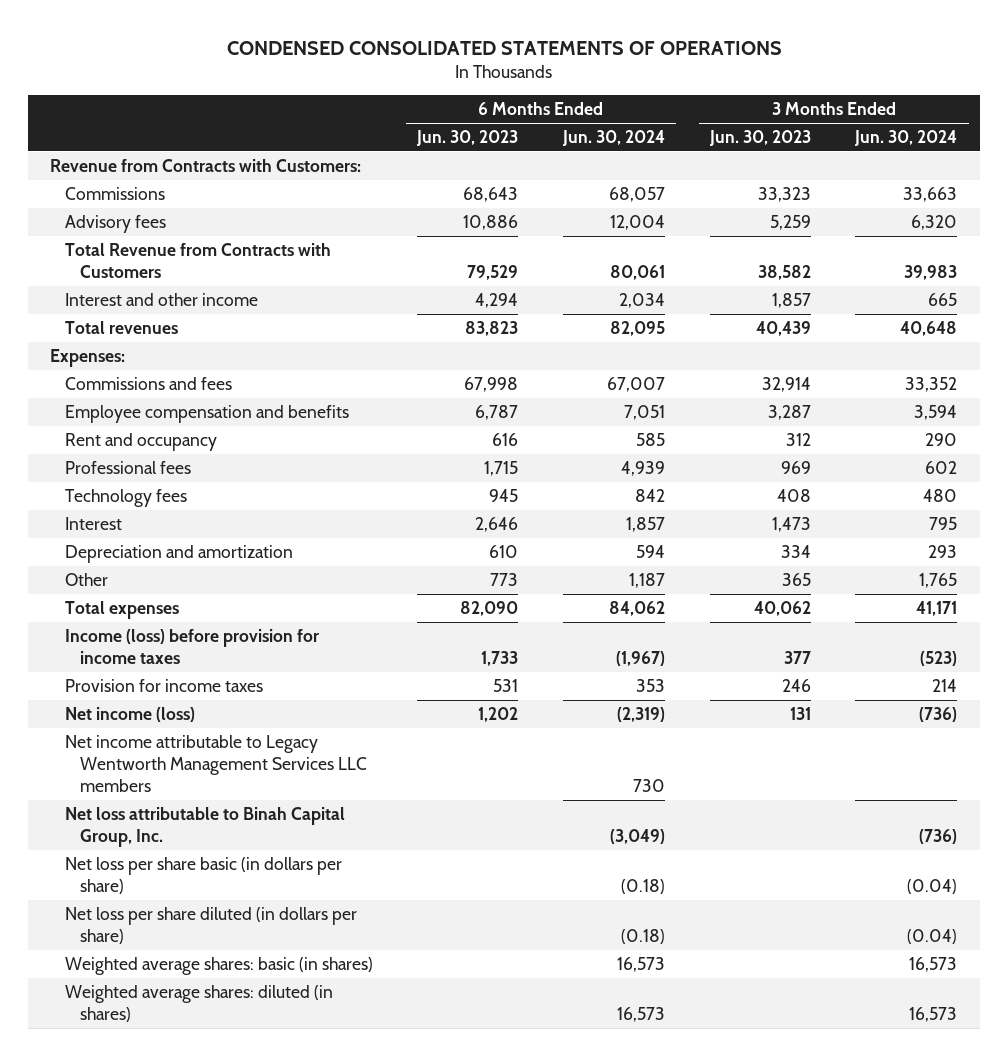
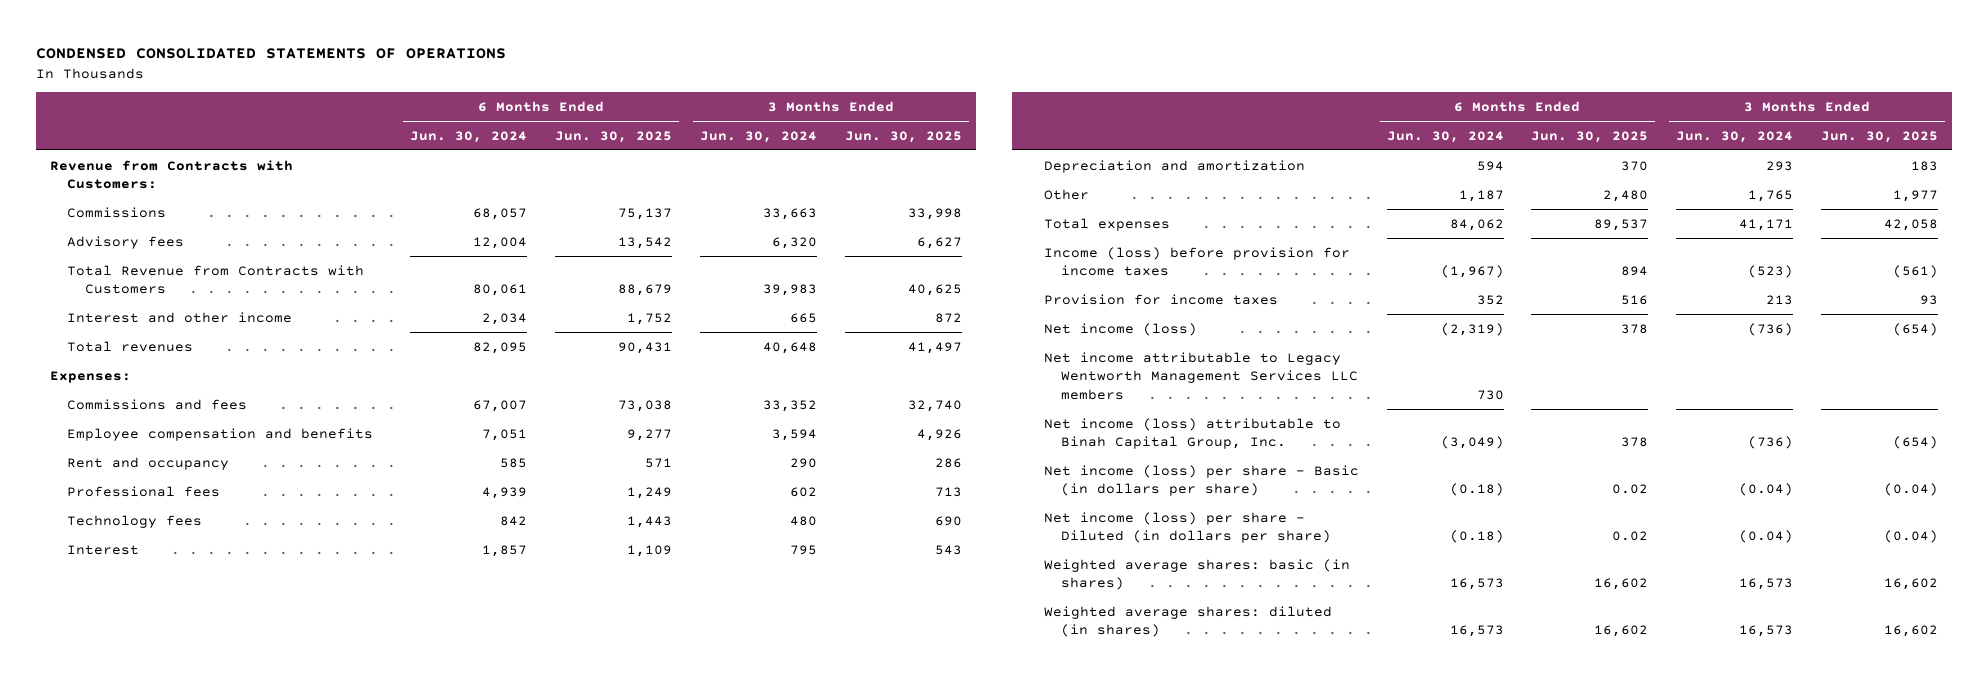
- | 6 Months Ended Jun. 30, 2023 | 6 Months Ended Jun. 30, 2024 | 3 Months Ended Jun. 30, 2023 | 3 Months Ended Jun. 30, 2024
+ | 6 Months Ended Jun. 30, 2024 | 6 Months Ended Jun. 30, 2025 | 3 Months Ended Jun. 30, 2024 | 3 Months Ended Jun. 30, 2025
- Provision for income taxes | 531 | 353 | 246 | 214
+ Provision for income taxes | 352 | 516 | 213 | 93
- Net loss attributable to Binah Capital Group, Inc. | | (3,049) | | (736)
- Net loss per share basic (in dollars per share) | | (0.18) | | (0.04)
- Net loss per share diluted (in dollars per share) | | (0.18) | | (0.04)
+ Net income (loss) attributable to Binah Capital Group, Inc. | (3,049) | 378 | (736) | (654)
+ Net income (loss) per share - Basic (in dollars per share) | (0.18) | 0.02 | (0.04) | (0.04)
+ Net income (loss) per share - Diluted (in dollars per share) | (0.18) | 0.02 | (0.04) | (0.04)

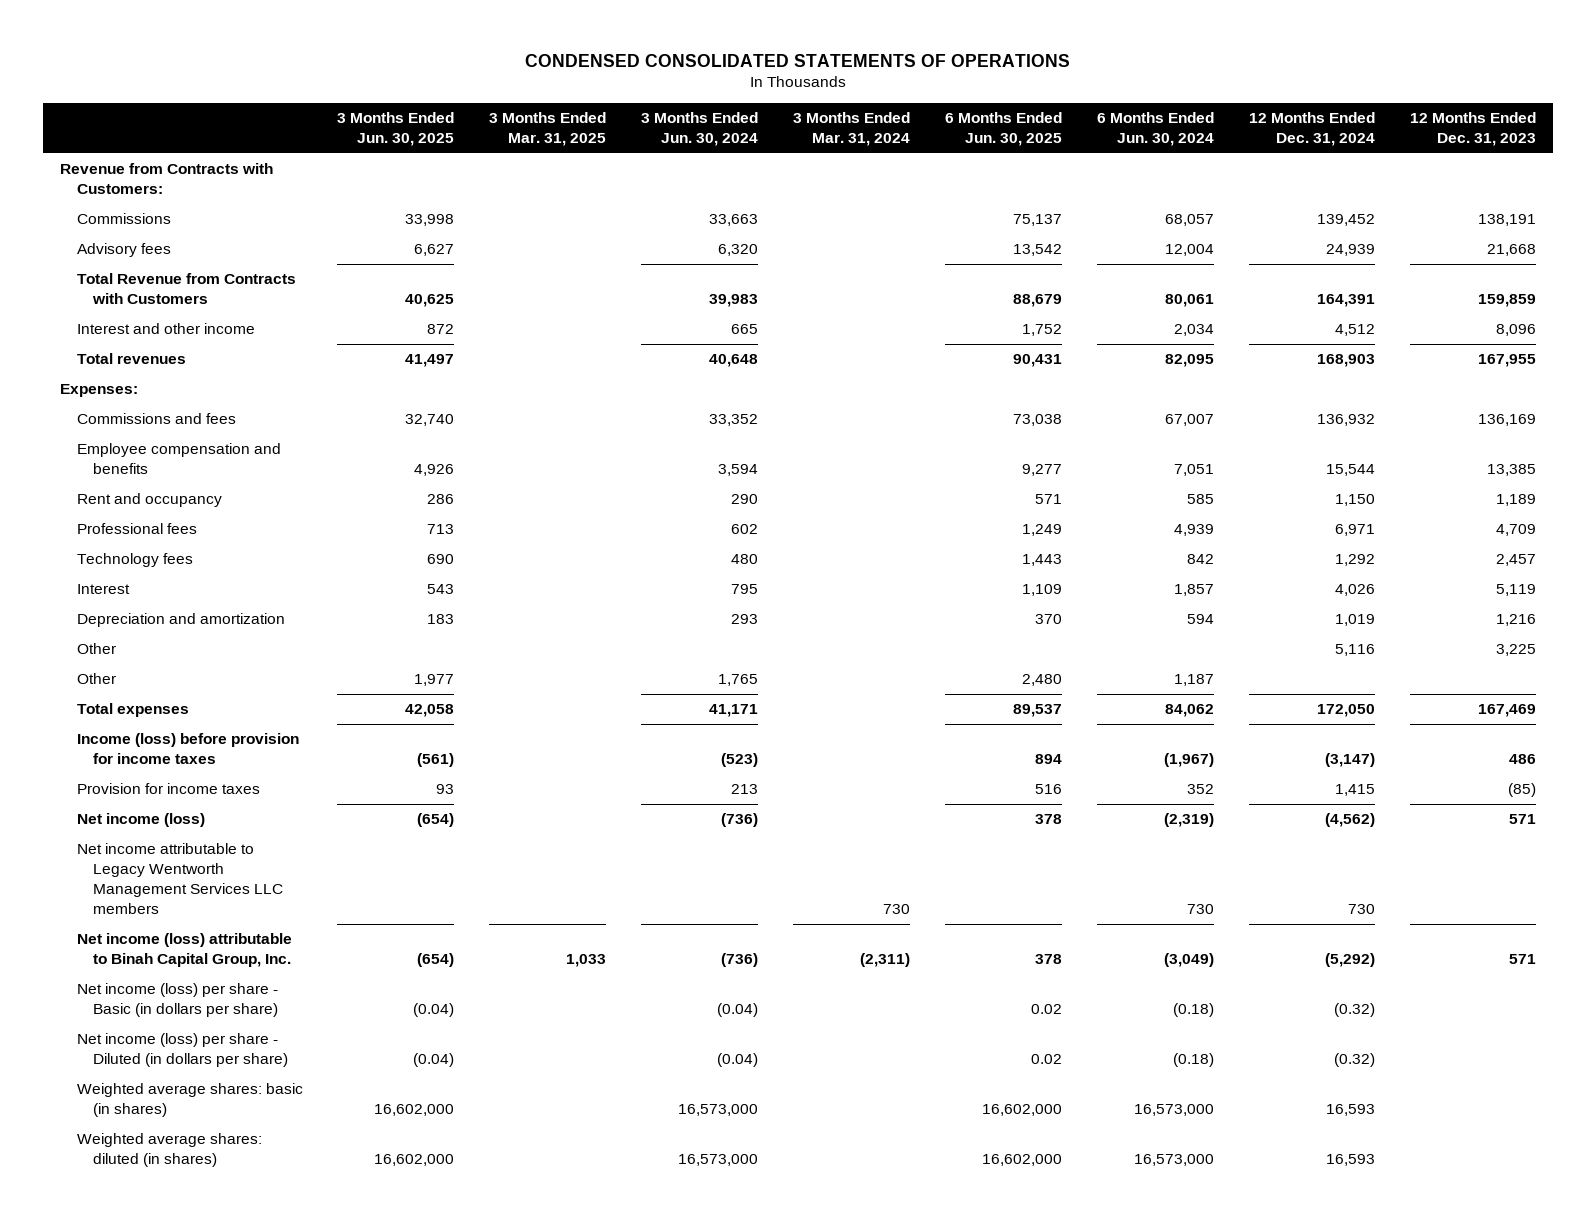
- | 6 Months Ended Jun. 30, 2024 | 6 Months Ended Jun. 30, 2025 | 3 Months Ended Jun. 30, 2024 | 3 Months Ended Jun. 30, 2025
+ | 3 Months Ended Jun. 30, 2025 | 3 Months Ended Mar. 31, 2025 | 3 Months Ended Jun. 30, 2024 | 3 Months Ended Mar. 31, 2024 | 6 Months Ended Jun. 30, 2025 | 6 Months Ended Jun. 30, 2024 | 12 Months Ended Dec. 31, 2024 | 12 Months Ended Dec. 31, 2023
+ Other | | | | | | | 5,116 | 3,225
- Weighted average shares: basic (in shares) | 16,573 | 16,602 | 16,573 | 16,602
- Weighted average shares: diluted (in shares) | 16,573 | 16,602 | 16,573 | 16,602
+ Weighted average shares: basic (in shares) | 16,602,000 | | 16,573,000 | | 16,602,000 | 16,573,000 | 16,593 |
+ Weighted average shares: diluted (in shares) | 16,602,000 | | 16,573,000 | | 16,602,000 | 16,573,000 | 16,593 |

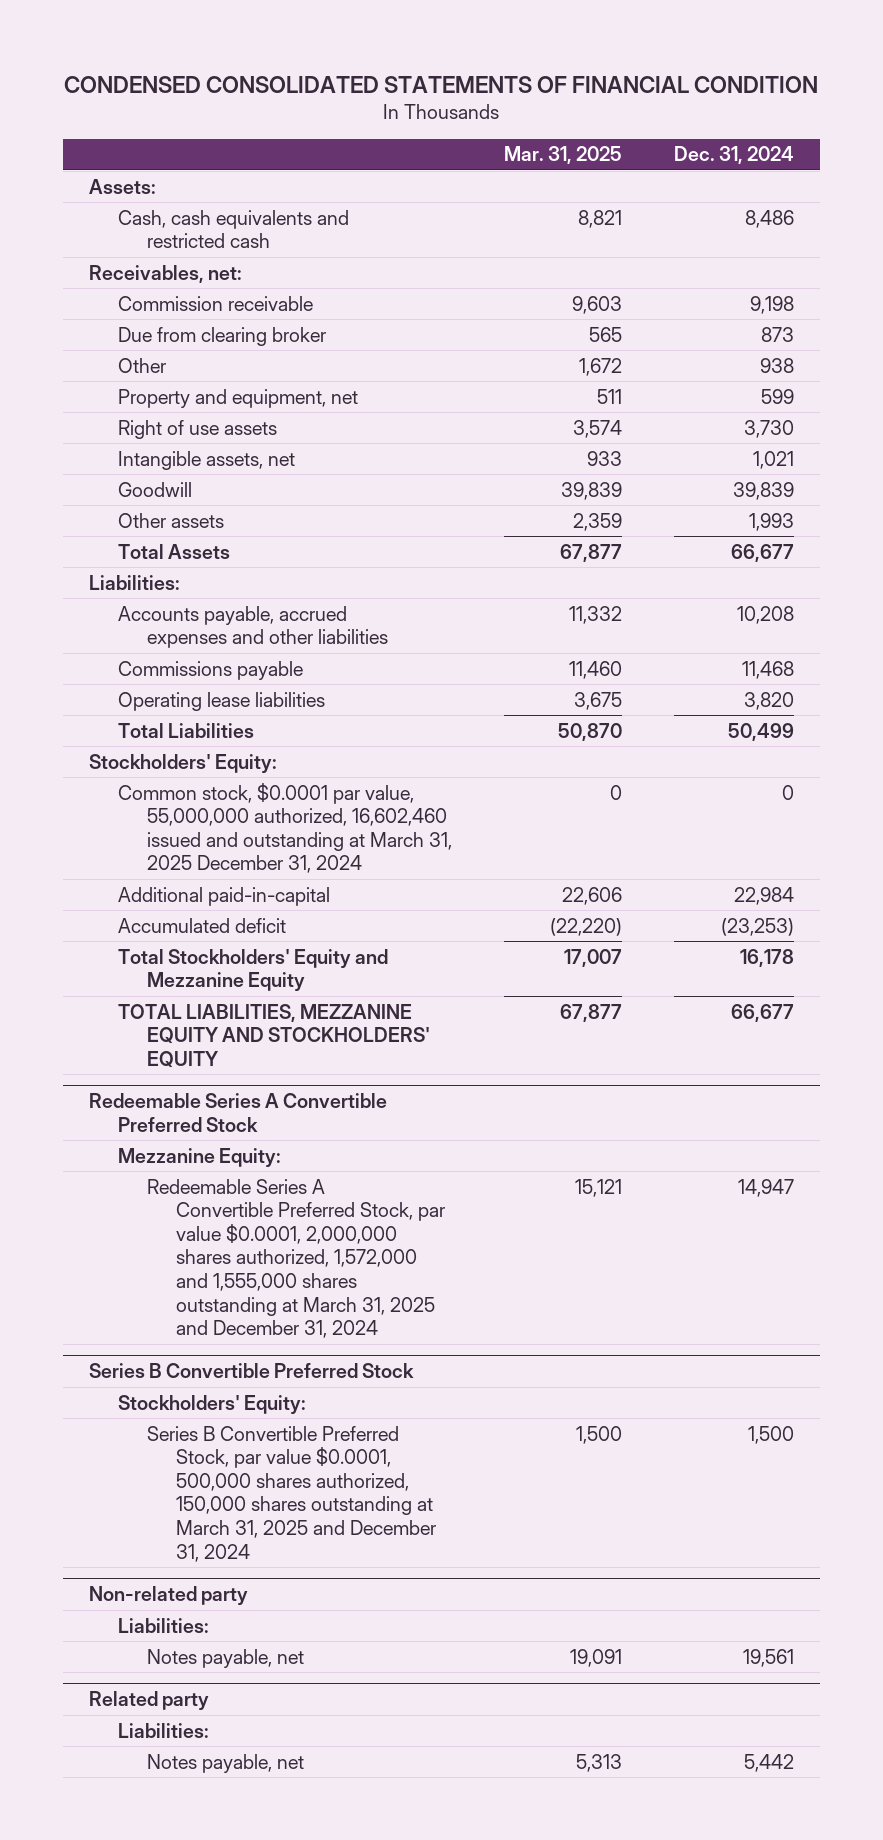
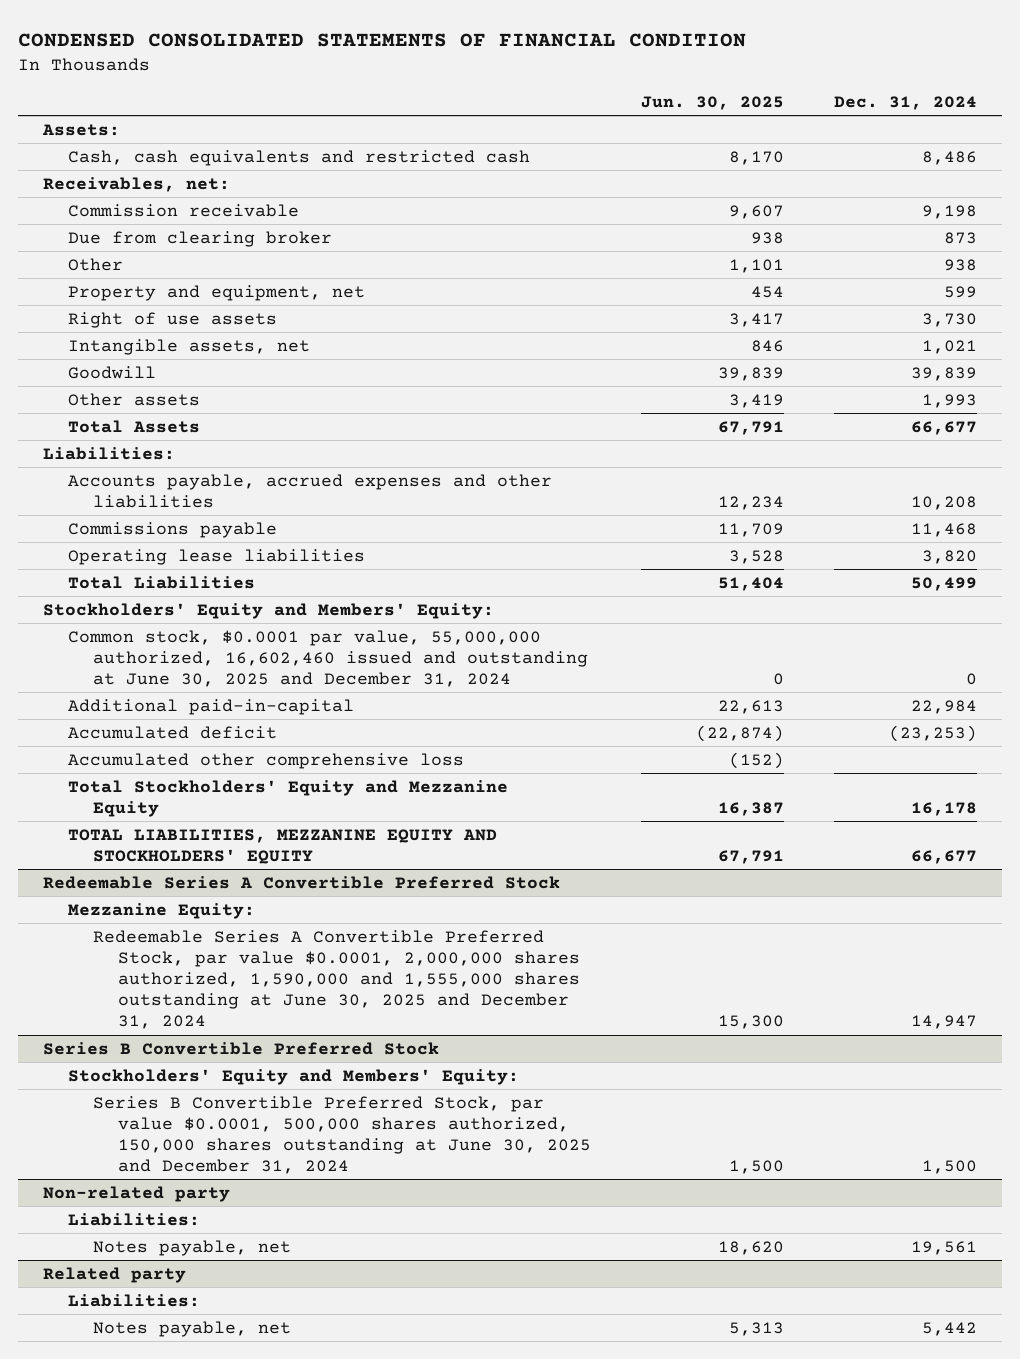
- | Mar. 31, 2025 | Dec. 31, 2024
+ | Jun. 30, 2025 | Dec. 31, 2024
- Stockholders' Equity:
- Common stock, $0.0001 par value, 55,000,000 authorized, 16,602,460 issued and outstanding at March 31, 2025 December 31, 2024 | 0 | 0
+ Stockholders' Equity and Members' Equity:
+ Common stock, $0.0001 par value, 55,000,000 authorized, 16,602,460 issued and outstanding at June 30, 2025 and December 31, 2024 | 0 | 0
+ Accumulated other comprehensive loss | (152) |
@ Redeemable Series A Convertible Preferred Stock
- Redeemable Series A Convertible Preferred Stock, par value $0.0001, 2,000,000 shares authorized, 1,572,000 and 1,555,000 shares outstanding at March 31, 2025 and December 31, 2024 | 15,121 | 14,947
+ Redeemable Series A Convertible Preferred Stock, par value $0.0001, 2,000,000 shares authorized, 1,590,000 and 1,555,000 shares outstanding at June 30, 2025 and December 31, 2024 | 15,300 | 14,947
@ Series B Convertible Preferred Stock
- Stockholders' Equity:
- Series B Convertible Preferred Stock, par value $0.0001, 500,000 shares authorized, 150,000 shares outstanding at March 31, 2025 and December 31, 2024 | 1,500 | 1,500
+ Stockholders' Equity and Members' Equity:
+ Series B Convertible Preferred Stock, par value $0.0001, 500,000 shares authorized, 150,000 shares outstanding at June 30, 2025 and December 31, 2024 | 1,500 | 1,500

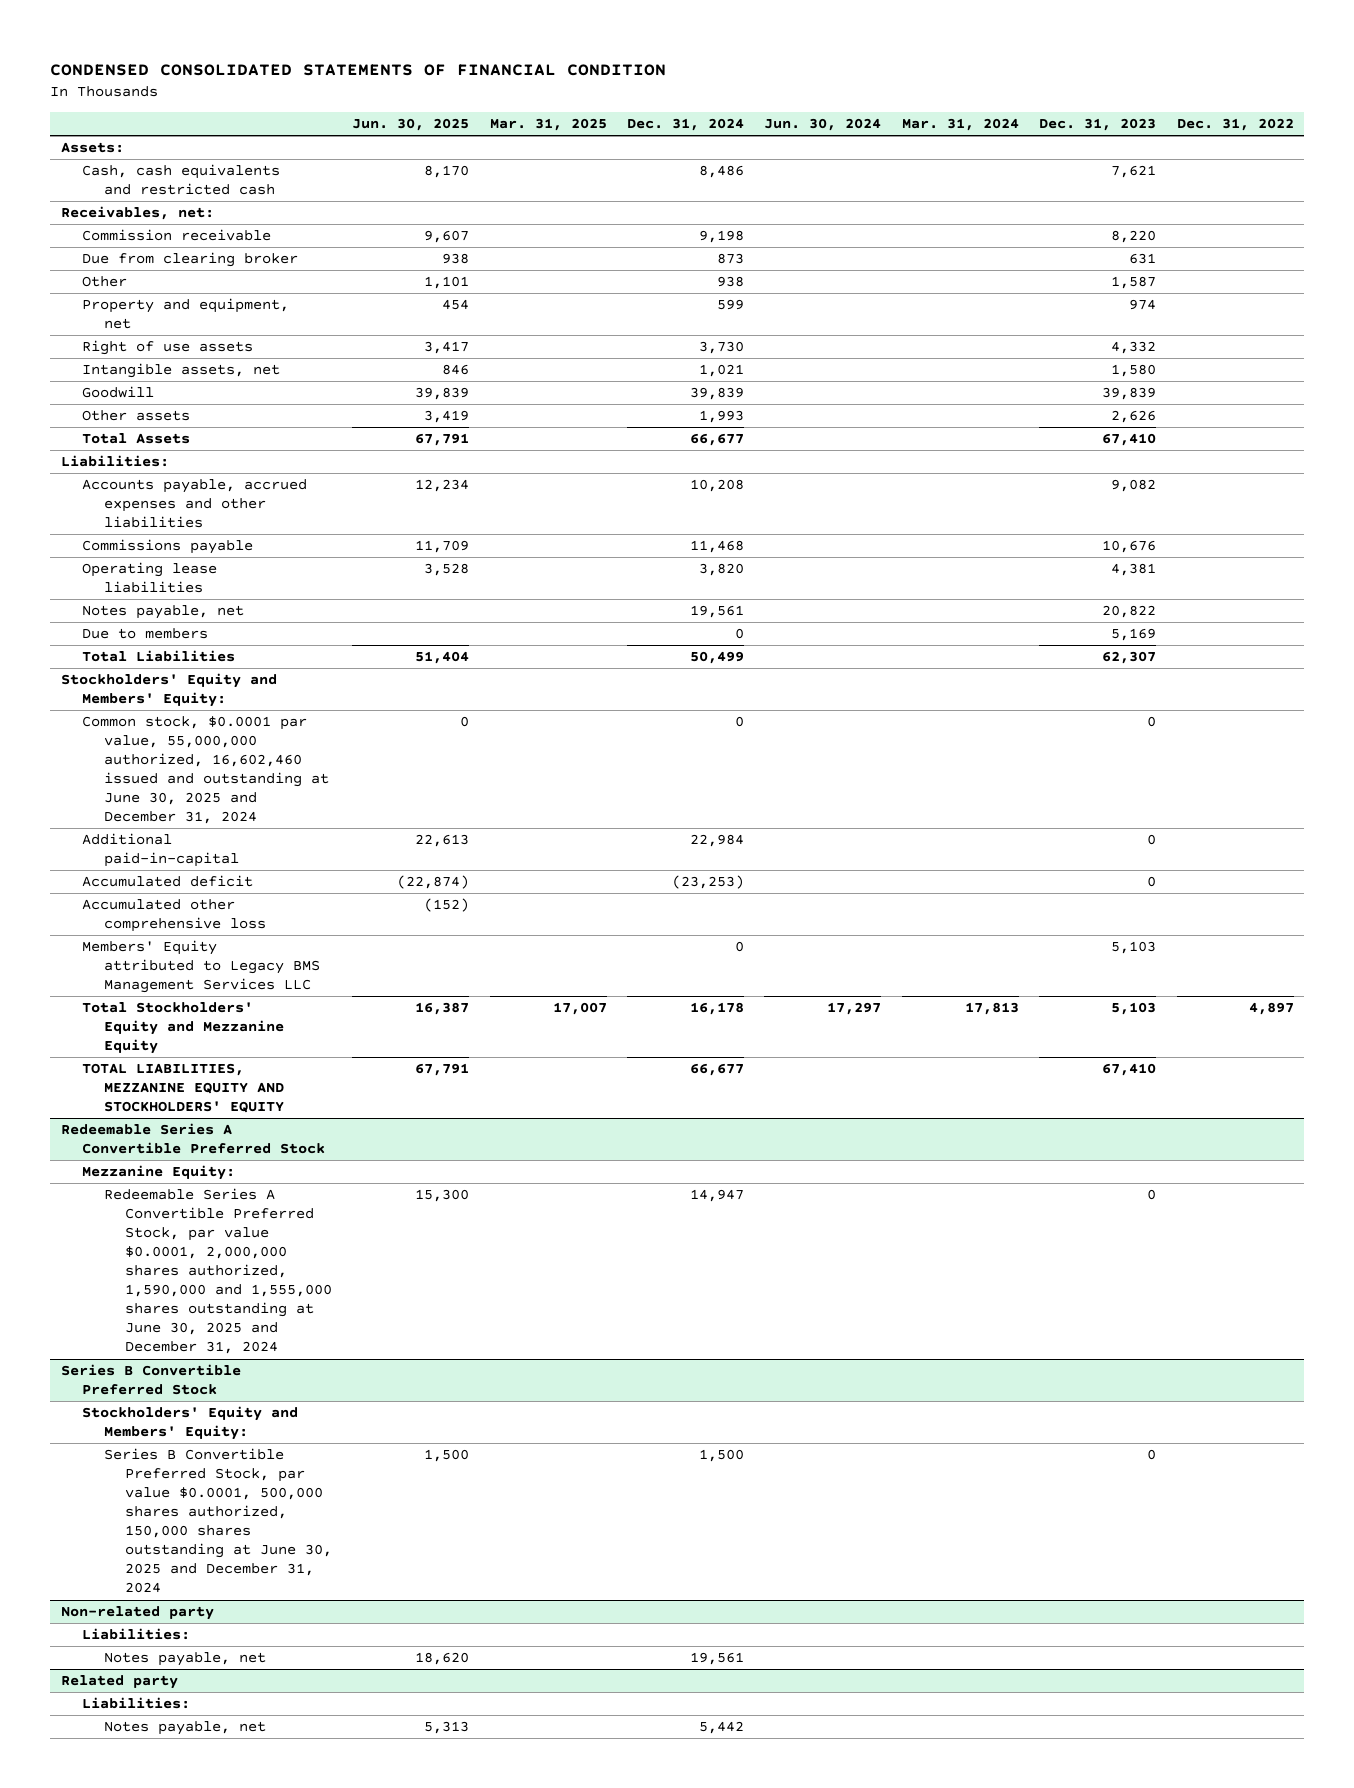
- | Jun. 30, 2025 | Dec. 31, 2024
+ | Jun. 30, 2025 | Mar. 31, 2025 | Dec. 31, 2024 | Jun. 30, 2024 | Mar. 31, 2024 | Dec. 31, 2023 | Dec. 31, 2022
+ Notes payable, net | | | 19,561 | | | 20,822 |
+ Due to members | | | 0 | | | 5,169 |
+ Members' Equity attributed to Legacy BMS Management Services LLC | | | 0 | | | 5,103 |

